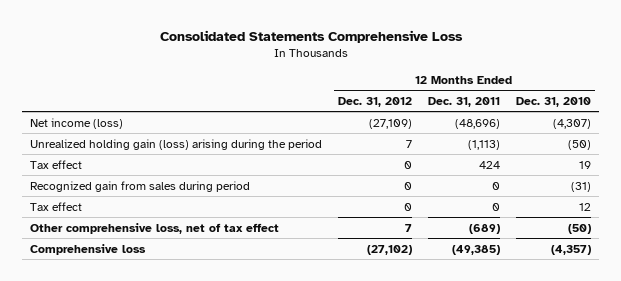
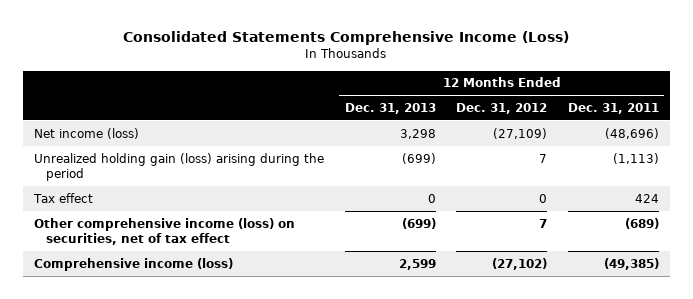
- Consolidated Statements Comprehensive Loss
+ Consolidated Statements Comprehensive Income (Loss)
- | 12 Months Ended Dec. 31, 2012 | 12 Months Ended Dec. 31, 2011 | 12 Months Ended Dec. 31, 2010
+ | 12 Months Ended Dec. 31, 2013 | 12 Months Ended Dec. 31, 2012 | 12 Months Ended Dec. 31, 2011
- Recognized gain from sales during period | 0 | 0 | (31)
- Tax effect | 0 | 0 | 12
- Other comprehensive loss, net of tax effect | 7 | (689) | (50)
- Comprehensive loss | (27,102) | (49,385) | (4,357)
+ Other comprehensive income (loss) on securities, net of tax effect | (699) | 7 | (689)
+ Comprehensive income (loss) | 2,599 | (27,102) | (49,385)

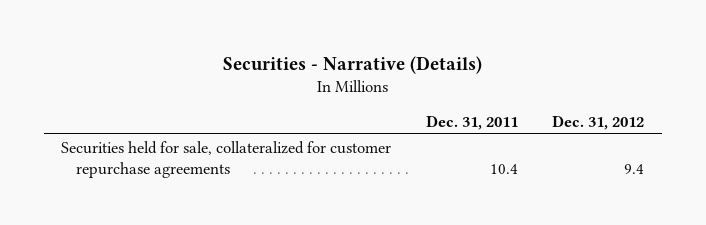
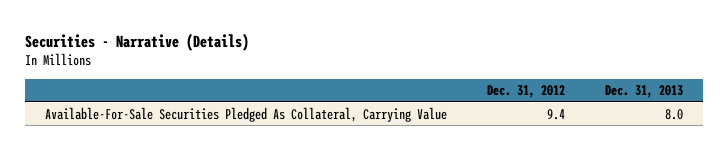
- | Dec. 31, 2011 | Dec. 31, 2012
+ | Dec. 31, 2012 | Dec. 31, 2013
- Securities held for sale, collateralized for customer repurchase agreements | 10.4 | 9.4
+ Available-For-Sale Securities Pledged As Collateral, Carrying Value | 9.4 | 8.0

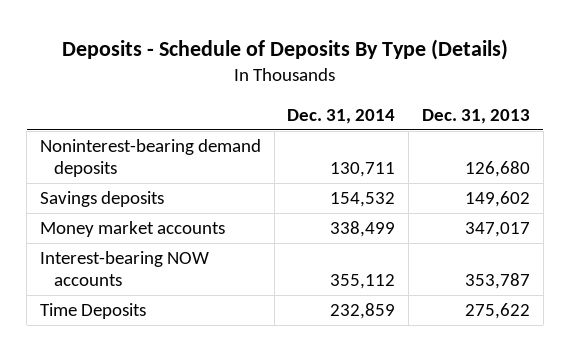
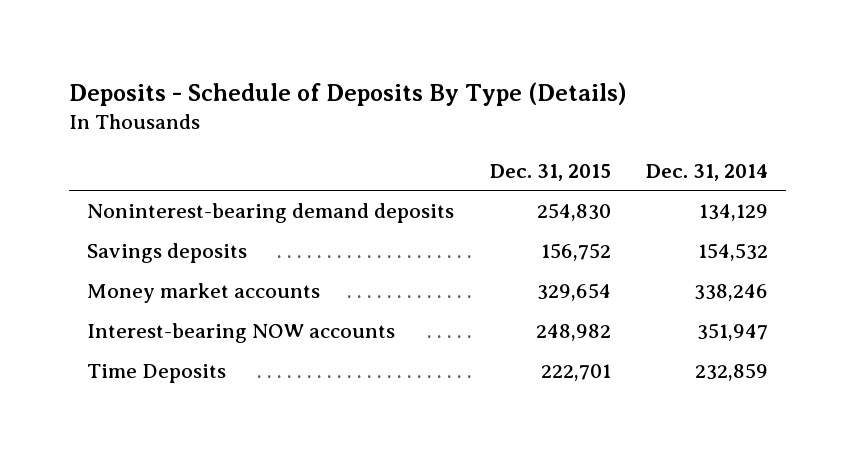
- | Dec. 31, 2014 | Dec. 31, 2013
+ | Dec. 31, 2015 | Dec. 31, 2014
- Noninterest-bearing demand deposits | 130,711 | 126,680
+ Noninterest-bearing demand deposits | 254,830 | 134,129
- Money market accounts | 338,499 | 347,017
- Interest-bearing NOW accounts | 355,112 | 353,787
+ Money market accounts | 329,654 | 338,246
+ Interest-bearing NOW accounts | 248,982 | 351,947

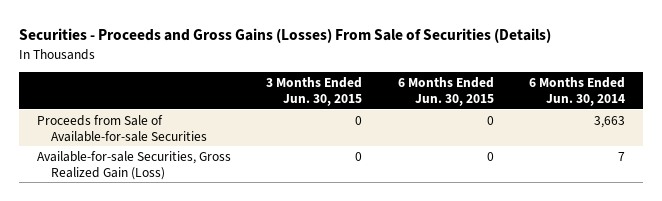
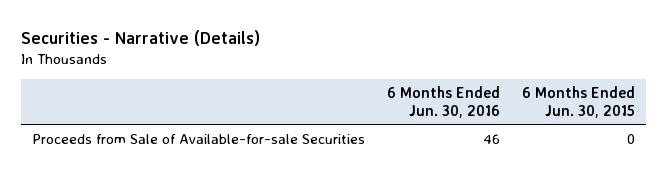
- Securities - Proceeds and Gross Gains (Losses) From Sale of Securities (Details)
+ Securities - Narrative (Details)
- | 3 Months Ended Jun. 30, 2015 | 6 Months Ended Jun. 30, 2015 | 6 Months Ended Jun. 30, 2014
+ | 6 Months Ended Jun. 30, 2016 | 6 Months Ended Jun. 30, 2015
- Available-for-sale Securities, Gross Realized Gain (Loss) | 0 | 0 | 7

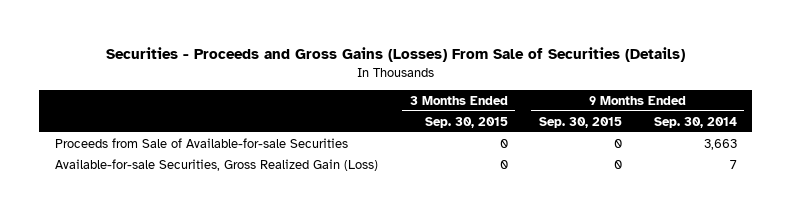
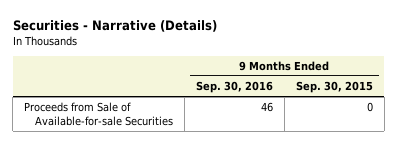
- Securities - Proceeds and Gross Gains (Losses) From Sale of Securities (Details)
+ Securities - Narrative (Details)
- | 3 Months Ended Sep. 30, 2015 | 9 Months Ended Sep. 30, 2015 | 9 Months Ended Sep. 30, 2014
+ | 9 Months Ended Sep. 30, 2016 | 9 Months Ended Sep. 30, 2015
- Available-for-sale Securities, Gross Realized Gain (Loss) | 0 | 0 | 7

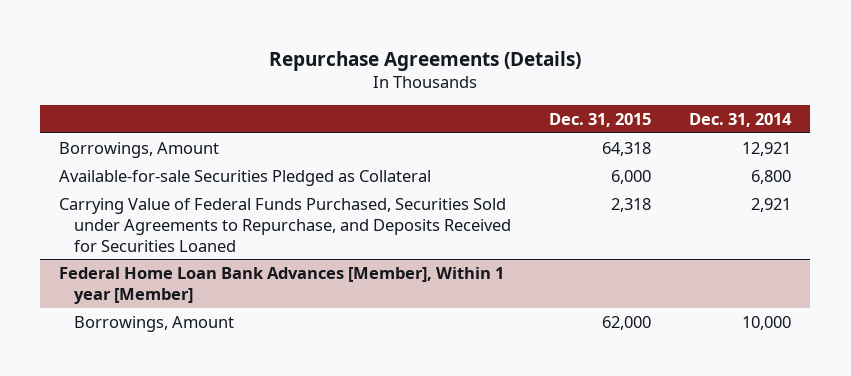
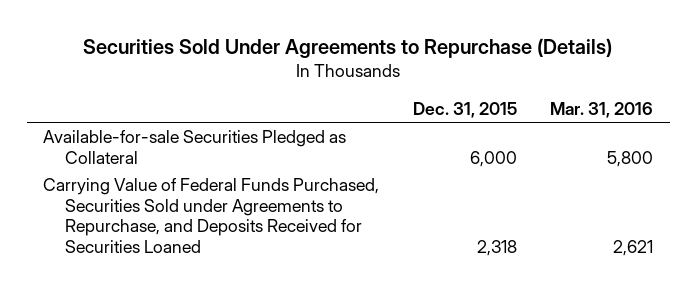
- Repurchase Agreements (Details)
+ Securities Sold Under Agreements to Repurchase (Details)
- | Dec. 31, 2015 | Dec. 31, 2014
+ | Dec. 31, 2015 | Mar. 31, 2016
- Borrowings, Amount | 64,318 | 12,921
- Federal Home Loan Bank Advances [Member], Within 1 year [Member]
- Borrowings, Amount | 62,000 | 10,000

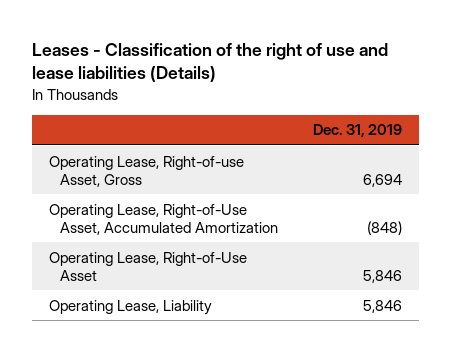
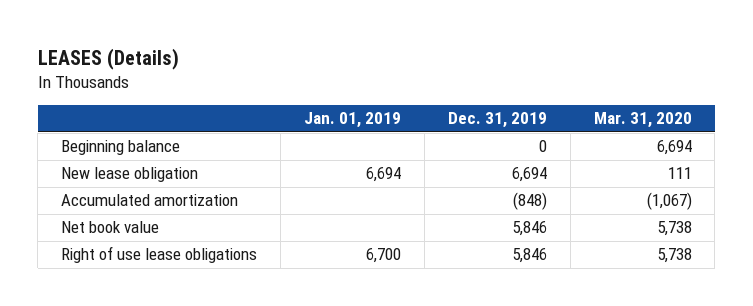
- Leases - Classification of the right of use and lease liabilities (Details)
+ LEASES (Details)
- | Dec. 31, 2019
+ | Jan. 01, 2019 | Dec. 31, 2019 | Mar. 31, 2020
- Operating Lease, Right-of-use Asset, Gross | 6,694
- Operating Lease, Right-of-Use Asset, Accumulated Amortization | (848)
- Operating Lease, Right-of-Use Asset | 5,846
- Operating Lease, Liability | 5,846
+ Beginning balance | | 0 | 6,694
+ New lease obligation | 6,694 | 6,694 | 111
+ Accumulated amortization | | (848) | (1,067)
+ Net book value | | 5,846 | 5,738
+ Right of use lease obligations | 6,700 | 5,846 | 5,738

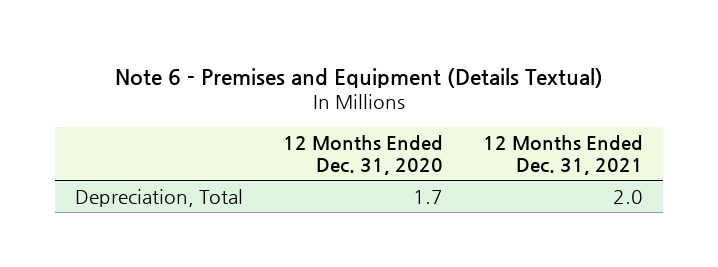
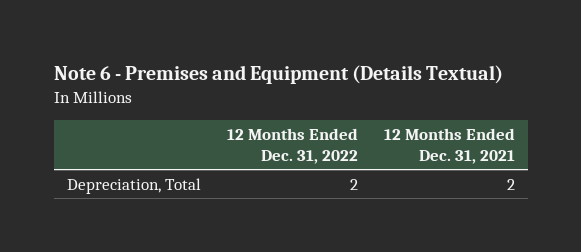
- | 12 Months Ended Dec. 31, 2020 | 12 Months Ended Dec. 31, 2021
+ | 12 Months Ended Dec. 31, 2022 | 12 Months Ended Dec. 31, 2021
- Depreciation, Total | 1.7 | 2.0
+ Depreciation, Total | 2 | 2

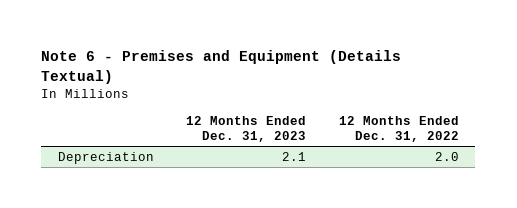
- | 12 Months Ended Dec. 31, 2022 | 12 Months Ended Dec. 31, 2021
+ | 12 Months Ended Dec. 31, 2023 | 12 Months Ended Dec. 31, 2022
- Depreciation, Total | 2 | 2
+ Depreciation | 2.1 | 2.0

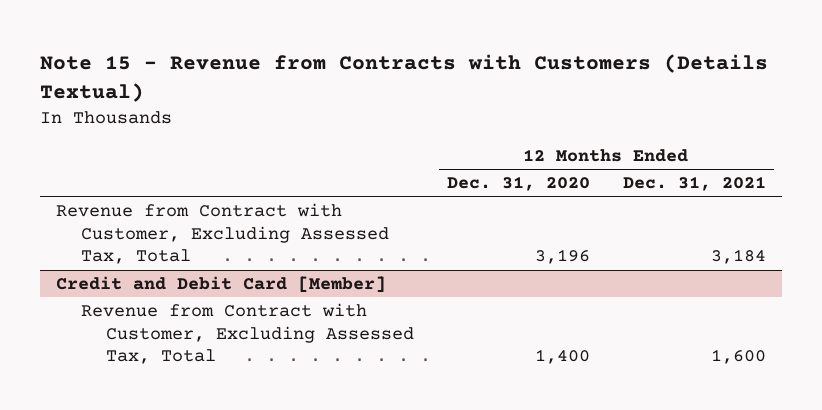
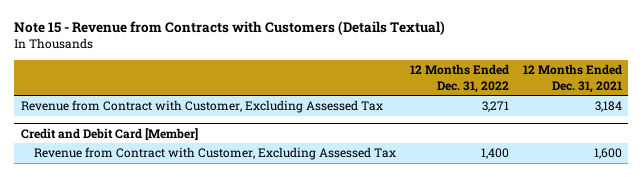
- | 12 Months Ended Dec. 31, 2020 | 12 Months Ended Dec. 31, 2021
+ | 12 Months Ended Dec. 31, 2022 | 12 Months Ended Dec. 31, 2021
- Revenue from Contract with Customer, Excluding Assessed Tax, Total | 3,196 | 3,184
+ Revenue from Contract with Customer, Excluding Assessed Tax | 3,271 | 3,184
@ Credit and Debit Card [Member]
- Revenue from Contract with Customer, Excluding Assessed Tax, Total | 1,400 | 1,600
+ Revenue from Contract with Customer, Excluding Assessed Tax | 1,400 | 1,600

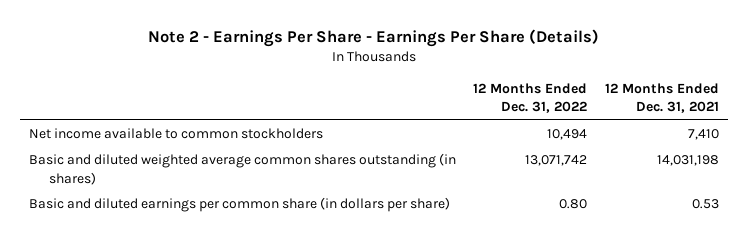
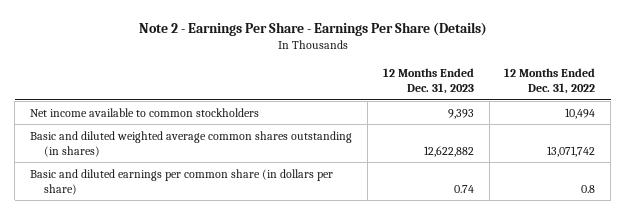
- | 12 Months Ended Dec. 31, 2022 | 12 Months Ended Dec. 31, 2021
+ | 12 Months Ended Dec. 31, 2023 | 12 Months Ended Dec. 31, 2022
- Basic and diluted earnings per common share (in dollars per share) | 0.80 | 0.53
+ Basic and diluted earnings per common share (in dollars per share) | 0.74 | 0.8

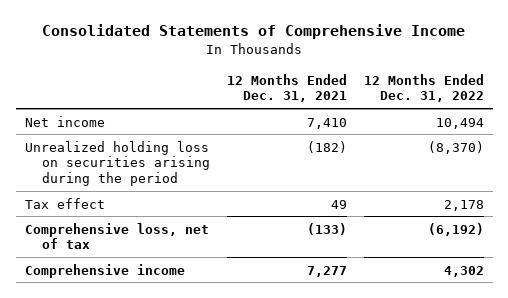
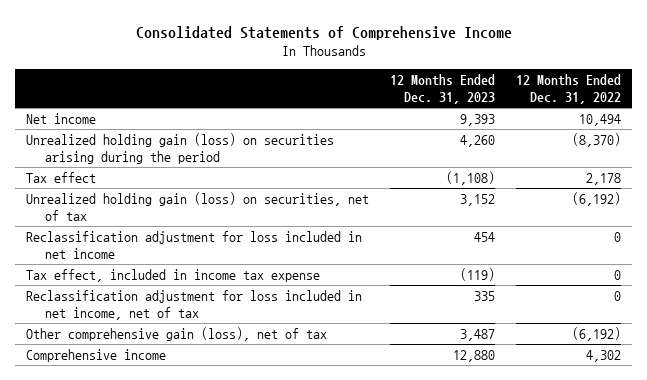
- | 12 Months Ended Dec. 31, 2021 | 12 Months Ended Dec. 31, 2022
+ | 12 Months Ended Dec. 31, 2023 | 12 Months Ended Dec. 31, 2022
- Unrealized holding loss on securities arising during the period | (182) | (8,370)
+ Unrealized holding gain (loss) on securities arising during the period | 4,260 | (8,370)
- Comprehensive loss, net of tax | (133) | (6,192)
+ Unrealized holding gain (loss) on securities, net of tax | 3,152 | (6,192)
+ Reclassification adjustment for loss included in net income | 454 | 0
+ Tax effect, included in income tax expense | (119) | 0
+ Reclassification adjustment for loss included in net income, net of tax | 335 | 0
+ Other comprehensive gain (loss), net of tax | 3,487 | (6,192)

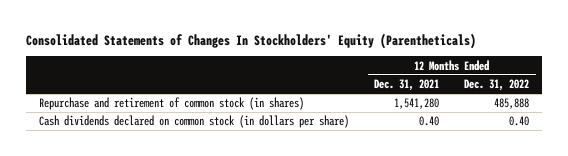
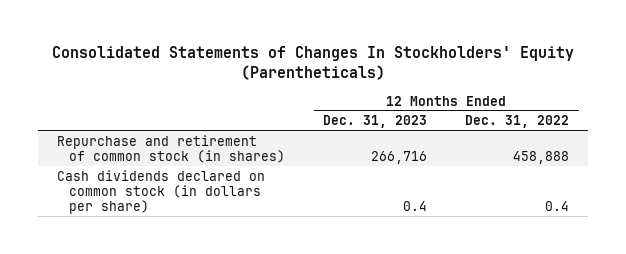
- | 12 Months Ended Dec. 31, 2021 | 12 Months Ended Dec. 31, 2022
+ | 12 Months Ended Dec. 31, 2023 | 12 Months Ended Dec. 31, 2022
- Repurchase and retirement of common stock (in shares) | 1,541,280 | 485,888
- Cash dividends declared on common stock (in dollars per share) | 0.40 | 0.40
+ Repurchase and retirement of common stock (in shares) | 266,716 | 458,888
+ Cash dividends declared on common stock (in dollars per share) | 0.4 | 0.4

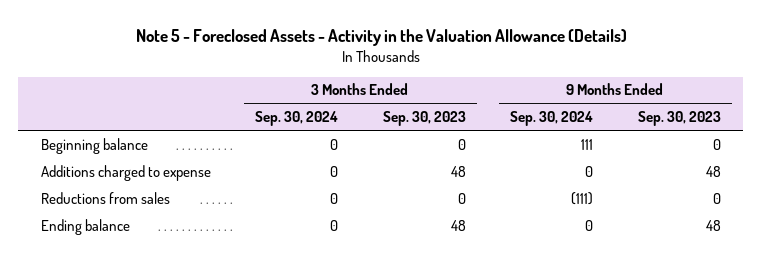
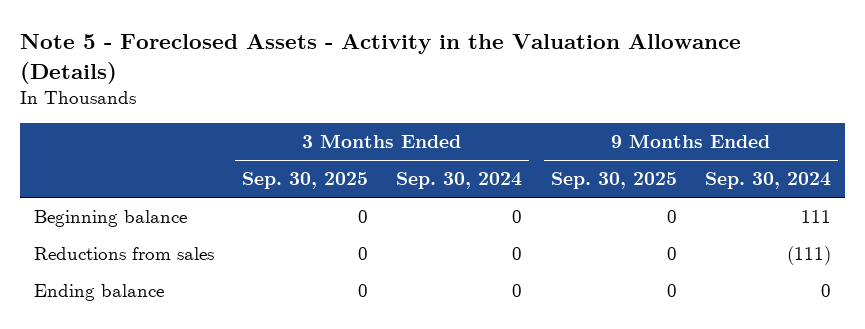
- | 3 Months Ended Sep. 30, 2024 | 3 Months Ended Sep. 30, 2023 | 9 Months Ended Sep. 30, 2024 | 9 Months Ended Sep. 30, 2023
+ | 3 Months Ended Sep. 30, 2025 | 3 Months Ended Sep. 30, 2024 | 9 Months Ended Sep. 30, 2025 | 9 Months Ended Sep. 30, 2024
- Additions charged to expense | 0 | 48 | 0 | 48

